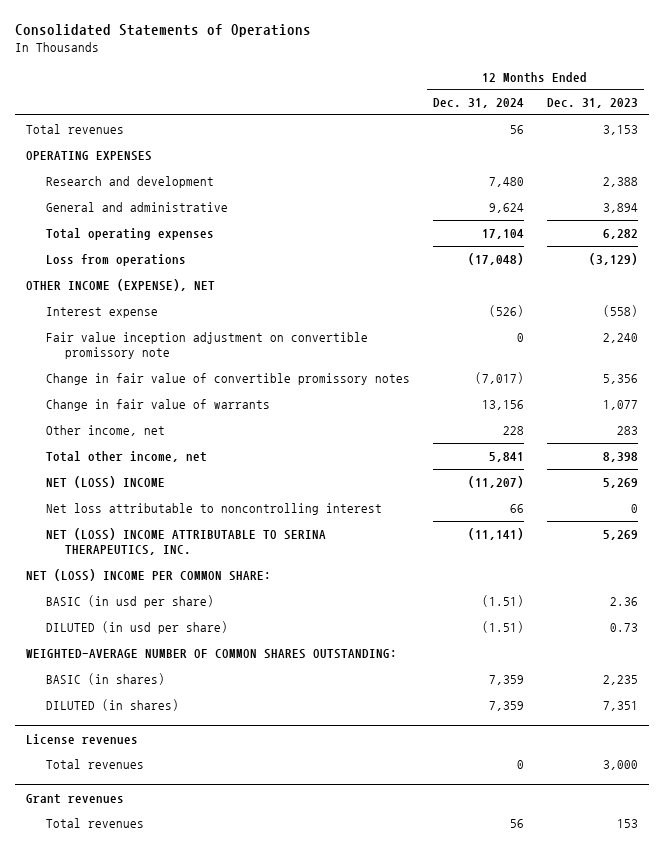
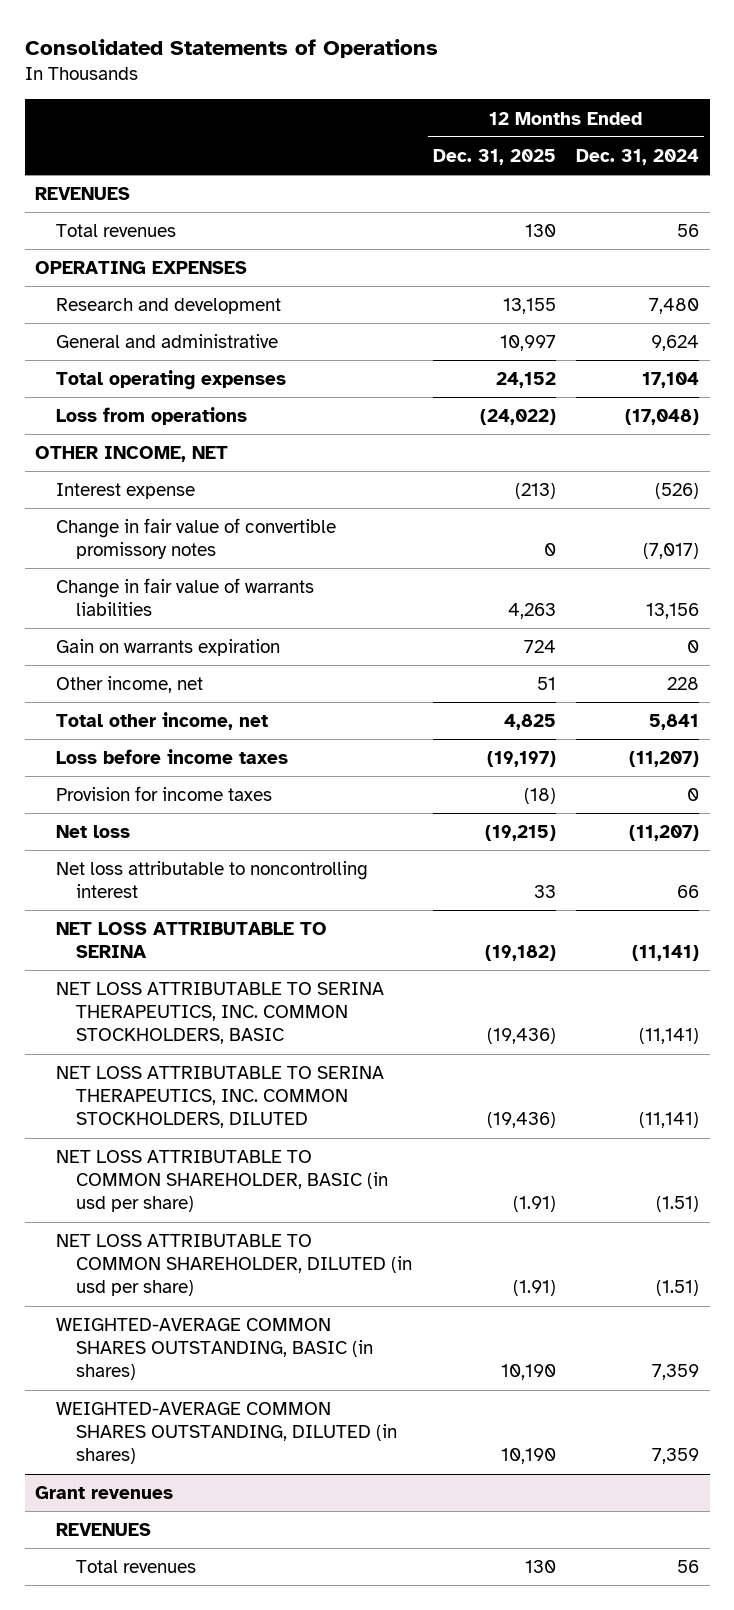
- | 12 Months Ended Dec. 31, 2024 | 12 Months Ended Dec. 31, 2023
+ | 12 Months Ended Dec. 31, 2025 | 12 Months Ended Dec. 31, 2024
+ REVENUES
- OTHER INCOME (EXPENSE), NET
+ OTHER INCOME, NET
- Fair value inception adjustment on convertible promissory note | 0 | 2,240
- Change in fair value of warrants | 13,156 | 1,077
+ Change in fair value of warrants liabilities | 4,263 | 13,156
+ Gain on warrants expiration | 724 | 0
- NET (LOSS) INCOME | (11,207) | 5,269
+ Loss before income taxes | (19,197) | (11,207)
+ Provision for income taxes | (18) | 0
+ Net loss | (19,215) | (11,207)
- NET (LOSS) INCOME ATTRIBUTABLE TO SERINA THERAPEUTICS, INC. | (11,141) | 5,269
- NET (LOSS) INCOME PER COMMON SHARE:
- BASIC (in usd per share) | (1.51) | 2.36
- DILUTED (in usd per share) | (1.51) | 0.73
- WEIGHTED-AVERAGE NUMBER OF COMMON SHARES OUTSTANDING:
- BASIC (in shares) | 7,359 | 2,235
- DILUTED (in shares) | 7,359 | 7,351
- License revenues
- Total revenues | 0 | 3,000
+ NET LOSS ATTRIBUTABLE TO SERINA | (19,182) | (11,141)
+ NET LOSS ATTRIBUTABLE TO SERINA THERAPEUTICS, INC. COMMON STOCKHOLDERS, BASIC | (19,436) | (11,141)
+ NET LOSS ATTRIBUTABLE TO SERINA THERAPEUTICS, INC. COMMON STOCKHOLDERS, DILUTED | (19,436) | (11,141)
+ NET LOSS ATTRIBUTABLE TO COMMON SHAREHOLDER, BASIC (in usd per share) | (1.91) | (1.51)
+ NET LOSS ATTRIBUTABLE TO COMMON SHAREHOLDER, DILUTED (in usd per share) | (1.91) | (1.51)
+ WEIGHTED-AVERAGE COMMON SHARES OUTSTANDING, BASIC (in shares) | 10,190 | 7,359
+ WEIGHTED-AVERAGE COMMON SHARES OUTSTANDING, DILUTED (in shares) | 10,190 | 7,359
@ Grant revenues
+ REVENUES

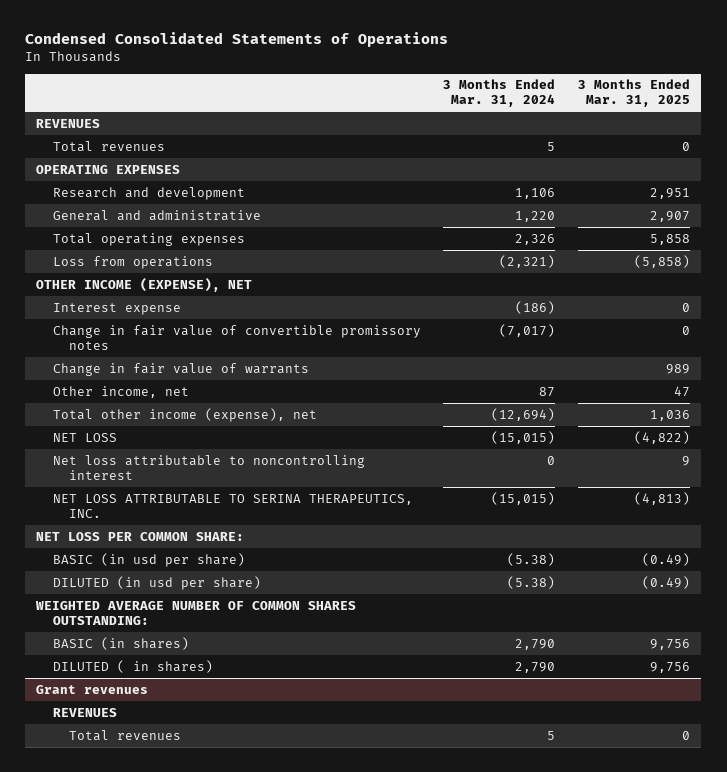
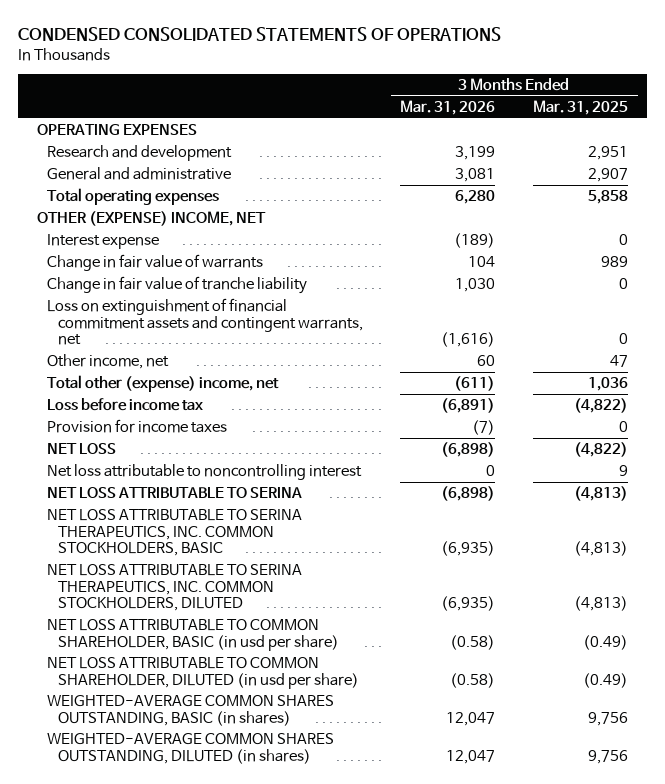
- Condensed Consolidated Statements of Operations
+ CONDENSED CONSOLIDATED STATEMENTS OF OPERATIONS
- | 3 Months Ended Mar. 31, 2024 | 3 Months Ended Mar. 31, 2025
+ | 3 Months Ended Mar. 31, 2026 | 3 Months Ended Mar. 31, 2025
- REVENUES
- Total revenues | 5 | 0
- Loss from operations | (2,321) | (5,858)
- OTHER INCOME (EXPENSE), NET
+ OTHER (EXPENSE) INCOME, NET
- Change in fair value of convertible promissory notes | (7,017) | 0
+ Change in fair value of tranche liability | 1,030 | 0
+ Loss on extinguishment of financial commitment assets and contingent warrants, net | (1,616) | 0
- Total other income (expense), net | (12,694) | 1,036
+ Total other (expense) income, net | (611) | 1,036
+ Loss before income tax | (6,891) | (4,822)
+ Provision for income taxes | (7) | 0
- NET LOSS ATTRIBUTABLE TO SERINA THERAPEUTICS, INC. | (15,015) | (4,813)
- NET LOSS PER COMMON SHARE:
- BASIC (in usd per share) | (5.38) | (0.49)
- DILUTED (in usd per share) | (5.38) | (0.49)
- WEIGHTED AVERAGE NUMBER OF COMMON SHARES OUTSTANDING:
- BASIC (in shares) | 2,790 | 9,756
- DILUTED ( in shares) | 2,790 | 9,756
- Grant revenues
- REVENUES
- Total revenues | 5 | 0
+ NET LOSS ATTRIBUTABLE TO SERINA | (6,898) | (4,813)
+ NET LOSS ATTRIBUTABLE TO SERINA THERAPEUTICS, INC. COMMON STOCKHOLDERS, BASIC | (6,935) | (4,813)
+ NET LOSS ATTRIBUTABLE TO SERINA THERAPEUTICS, INC. COMMON STOCKHOLDERS, DILUTED | (6,935) | (4,813)
+ NET LOSS ATTRIBUTABLE TO COMMON SHAREHOLDER, BASIC (in usd per share) | (0.58) | (0.49)
+ NET LOSS ATTRIBUTABLE TO COMMON SHAREHOLDER, DILUTED (in usd per share) | (0.58) | (0.49)
+ WEIGHTED-AVERAGE COMMON SHARES OUTSTANDING, BASIC (in shares) | 12,047 | 9,756
+ WEIGHTED-AVERAGE COMMON SHARES OUTSTANDING, DILUTED (in shares) | 12,047 | 9,756

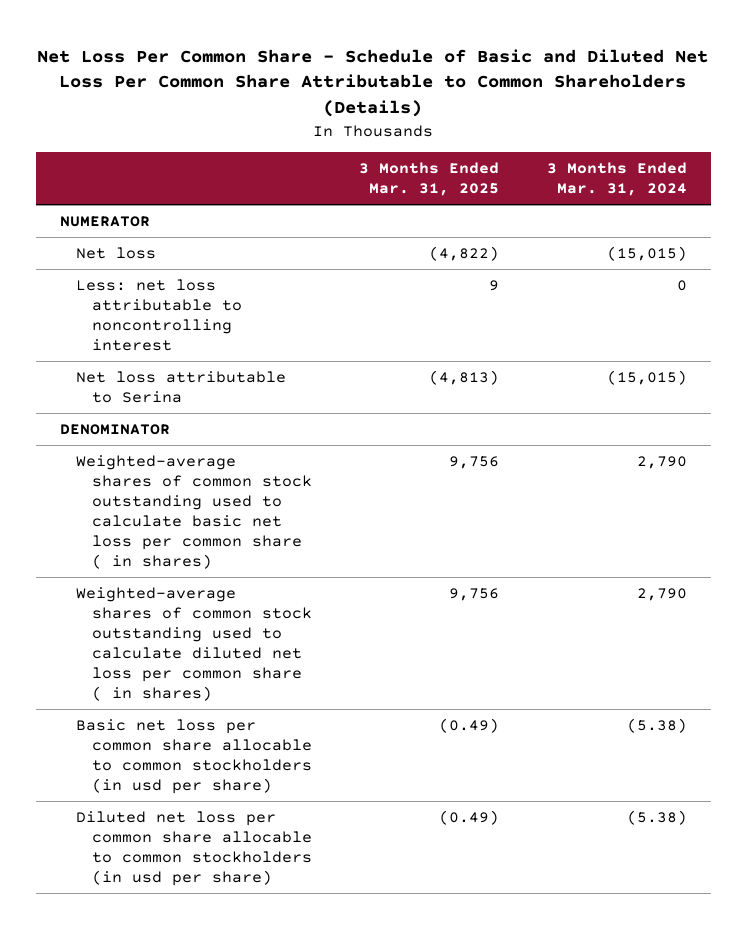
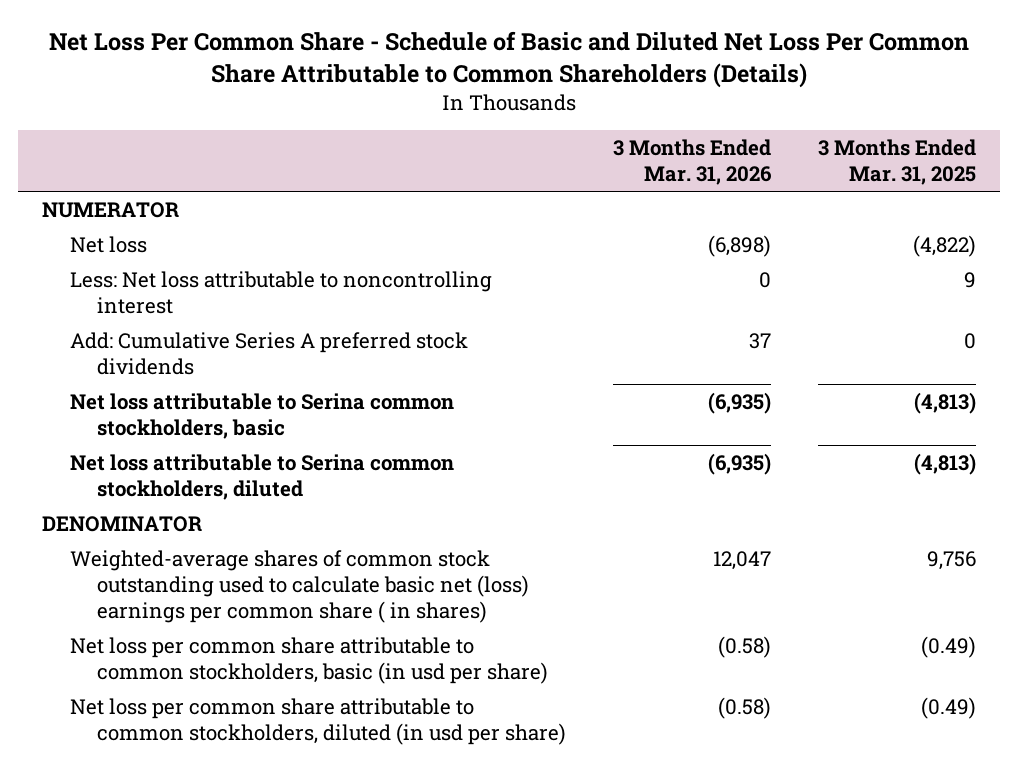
- | 3 Months Ended Mar. 31, 2025 | 3 Months Ended Mar. 31, 2024
+ | 3 Months Ended Mar. 31, 2026 | 3 Months Ended Mar. 31, 2025
- Less: net loss attributable to noncontrolling interest | 9 | 0
- Net loss attributable to Serina | (4,813) | (15,015)
+ Less: Net loss attributable to noncontrolling interest | 0 | 9
+ Add: Cumulative Series A preferred stock dividends | 37 | 0
+ Net loss attributable to Serina common stockholders, basic | (6,935) | (4,813)
+ Net loss attributable to Serina common stockholders, diluted | (6,935) | (4,813)
- Weighted-average shares of common stock outstanding used to calculate basic net loss per common share ( in shares) | 9,756 | 2,790
- Weighted-average shares of common stock outstanding used to calculate diluted net loss per common share ( in shares) | 9,756 | 2,790
- Basic net loss per common share allocable to common stockholders (in usd per share) | (0.49) | (5.38)
- Diluted net loss per common share allocable to common stockholders (in usd per share) | (0.49) | (5.38)
+ Weighted-average shares of common stock outstanding used to calculate basic net (loss) earnings per common share ( in shares) | 12,047 | 9,756
+ Net loss per common share attributable to common stockholders, basic (in usd per share) | (0.58) | (0.49)
+ Net loss per common share attributable to common stockholders, diluted (in usd per share) | (0.58) | (0.49)

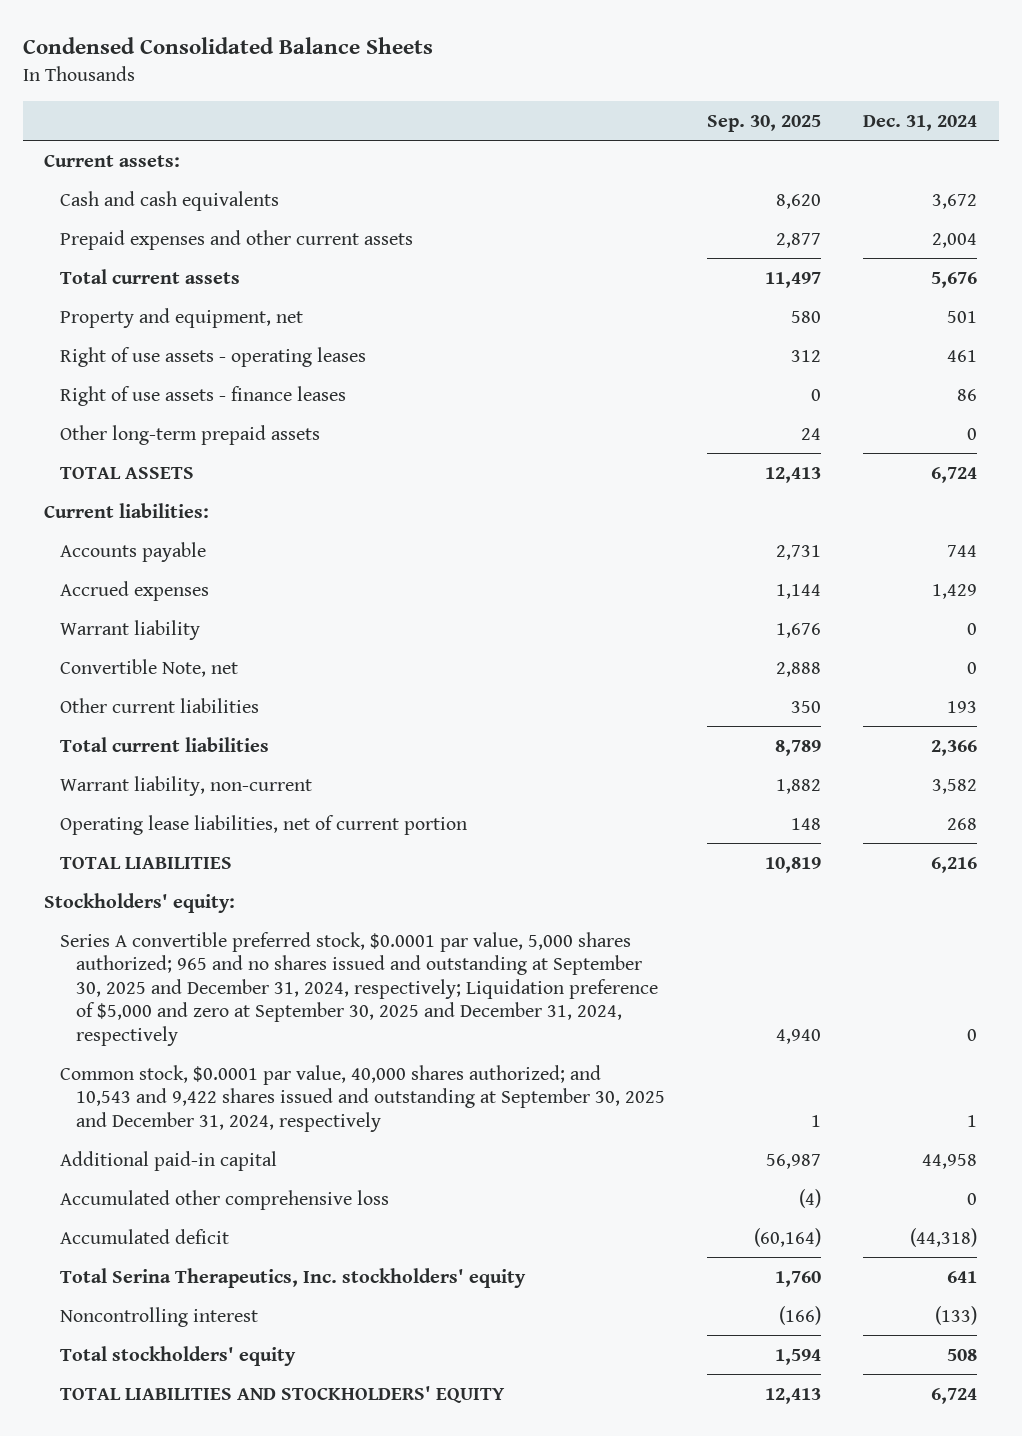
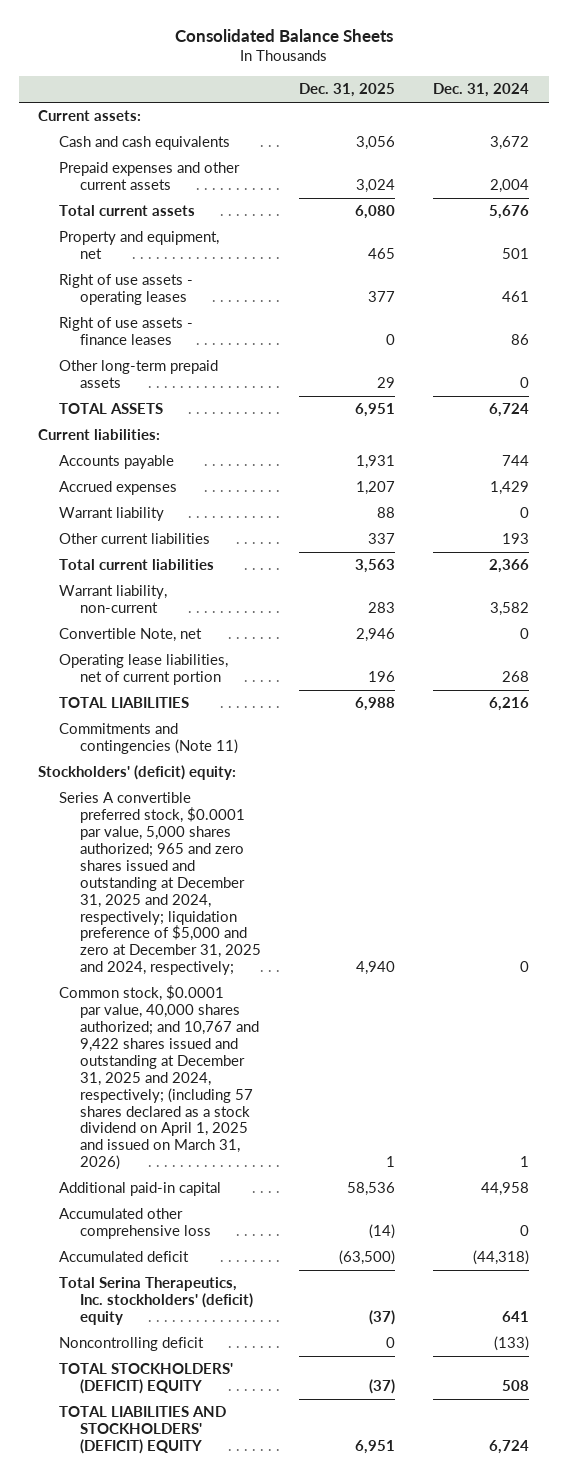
- Condensed Consolidated Balance Sheets
+ Consolidated Balance Sheets
- | Sep. 30, 2025 | Dec. 31, 2024
+ | Dec. 31, 2025 | Dec. 31, 2024
moved down: Convertible Note, net | 2,946 | 0
- Stockholders' equity:
- Series A convertible preferred stock, $0.0001 par value, 5,000 shares authorized; 965 and no shares issued and outstanding at September 30, 2025 and December 31, 2024, respectively; Liquidation preference of $5,000 and zero at September 30, 2025 and December 31, 2024, respectively | 4,940 | 0
- Common stock, $0.0001 par value, 40,000 shares authorized; and 10,543 and 9,422 shares issued and outstanding at September 30, 2025 and December 31, 2024, respectively | 1 | 1
+ Commitments and contingencies (Note 11)
+ Stockholders' (deficit) equity:
+ Series A convertible preferred stock, $0.0001 par value, 5,000 shares authorized; 965 and zero shares issued and outstanding at December 31, 2025 and 2024, respectively; liquidation preference of $5,000 and zero at December 31, 2025 and 2024, respectively; | 4,940 | 0
+ Common stock, $0.0001 par value, 40,000 shares authorized; and 10,767 and 9,422 shares issued and outstanding at December 31, 2025 and 2024, respectively; (including 57 shares declared as a stock dividend on April 1, 2025 and issued on March 31, 2026) | 1 | 1
- Total Serina Therapeutics, Inc. stockholders' equity | 1,760 | 641
- Noncontrolling interest | (166) | (133)
- Total stockholders' equity | 1,594 | 508
- TOTAL LIABILITIES AND STOCKHOLDERS' EQUITY | 12,413 | 6,724
+ Total Serina Therapeutics, Inc. stockholders' (deficit) equity | (37) | 641
+ Noncontrolling deficit | 0 | (133)
+ TOTAL STOCKHOLDERS' (DEFICIT) EQUITY | (37) | 508
+ TOTAL LIABILITIES AND STOCKHOLDERS' (DEFICIT) EQUITY | 6,951 | 6,724

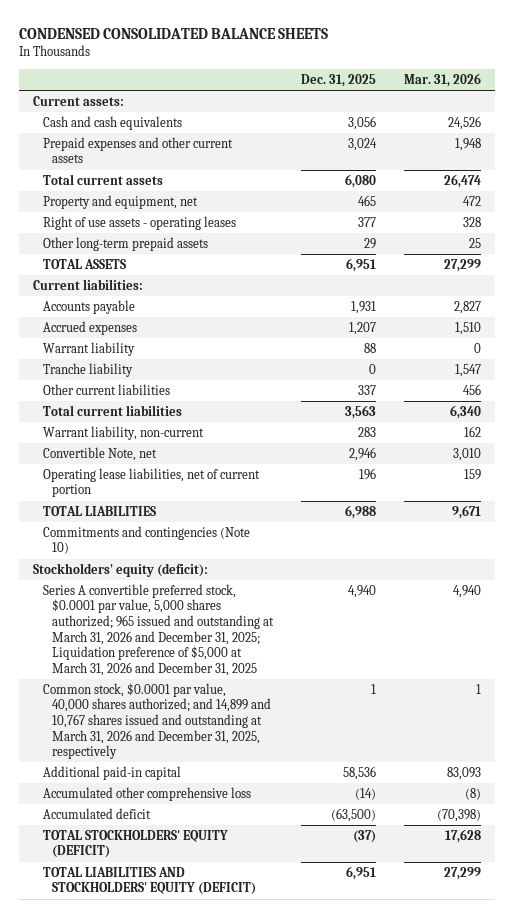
- Consolidated Balance Sheets
+ CONDENSED CONSOLIDATED BALANCE SHEETS
- | Dec. 31, 2025 | Dec. 31, 2024
+ | Dec. 31, 2025 | Mar. 31, 2026
- Right of use assets - finance leases | 0 | 86
+ Tranche liability | 0 | 1,547
- Commitments and contingencies (Note 11)
- Stockholders' (deficit) equity:
- Series A convertible preferred stock, $0.0001 par value, 5,000 shares authorized; 965 and zero shares issued and outstanding at December 31, 2025 and 2024, respectively; liquidation preference of $5,000 and zero at December 31, 2025 and 2024, respectively; | 4,940 | 0
- Common stock, $0.0001 par value, 40,000 shares authorized; and 10,767 and 9,422 shares issued and outstanding at December 31, 2025 and 2024, respectively; (including 57 shares declared as a stock dividend on April 1, 2025 and issued on March 31, 2026) | 1 | 1
+ Commitments and contingencies (Note 10)
+ Stockholders' equity (deficit):
+ Series A convertible preferred stock, $0.0001 par value, 5,000 shares authorized; 965 issued and outstanding at March 31, 2026 and December 31, 2025; Liquidation preference of $5,000 at March 31, 2026 and December 31, 2025 | 4,940 | 4,940
+ Common stock, $0.0001 par value, 40,000 shares authorized; and 14,899 and 10,767 shares issued and outstanding at March 31, 2026 and December 31, 2025, respectively | 1 | 1
- Total Serina Therapeutics, Inc. stockholders' (deficit) equity | (37) | 641
- Noncontrolling deficit | 0 | (133)
- TOTAL STOCKHOLDERS' (DEFICIT) EQUITY | (37) | 508
- TOTAL LIABILITIES AND STOCKHOLDERS' (DEFICIT) EQUITY | 6,951 | 6,724
+ TOTAL STOCKHOLDERS' EQUITY (DEFICIT) | (37) | 17,628
+ TOTAL LIABILITIES AND STOCKHOLDERS' EQUITY (DEFICIT) | 6,951 | 27,299

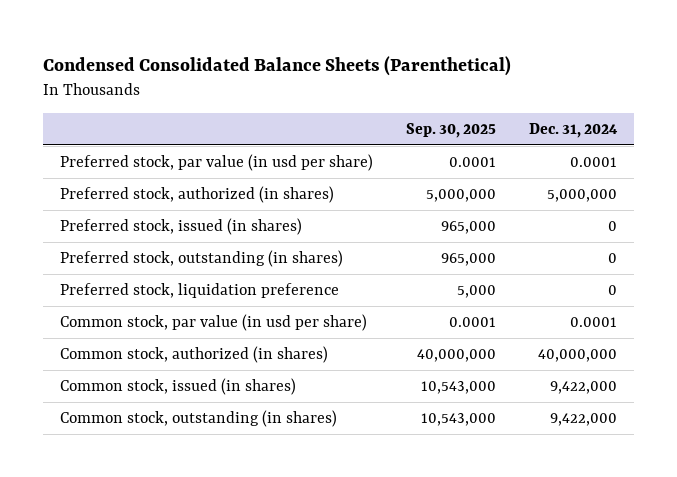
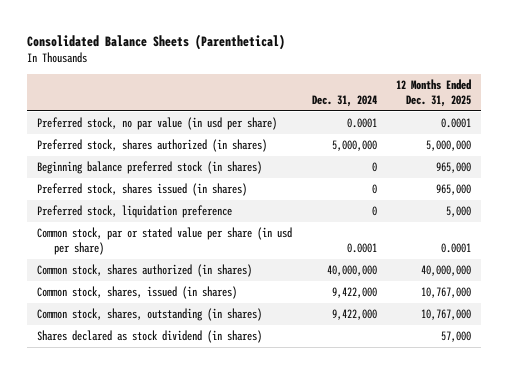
- Condensed Consolidated Balance Sheets (Parenthetical)
+ Consolidated Balance Sheets (Parenthetical)
- | Sep. 30, 2025 | Dec. 31, 2024
+ | Dec. 31, 2024 | 12 Months Ended Dec. 31, 2025
- Preferred stock, par value (in usd per share) | 0.0001 | 0.0001
- Preferred stock, authorized (in shares) | 5,000,000 | 5,000,000
- Preferred stock, issued (in shares) | 965,000 | 0
- Preferred stock, outstanding (in shares) | 965,000 | 0
+ Preferred stock, no par value (in usd per share) | 0.0001 | 0.0001
+ Preferred stock, shares authorized (in shares) | 5,000,000 | 5,000,000
+ Beginning balance preferred stock (in shares) | 0 | 965,000
+ Preferred stock, shares issued (in shares) | 0 | 965,000
- Common stock, par value (in usd per share) | 0.0001 | 0.0001
- Common stock, authorized (in shares) | 40,000,000 | 40,000,000
- Common stock, issued (in shares) | 10,543,000 | 9,422,000
- Common stock, outstanding (in shares) | 10,543,000 | 9,422,000
+ Common stock, par or stated value per share (in usd per share) | 0.0001 | 0.0001
+ Common stock, shares authorized (in shares) | 40,000,000 | 40,000,000
+ Common stock, shares, issued (in shares) | 9,422,000 | 10,767,000
+ Common stock, shares, outstanding (in shares) | 9,422,000 | 10,767,000
+ Shares declared as stock dividend (in shares) | | 57,000

